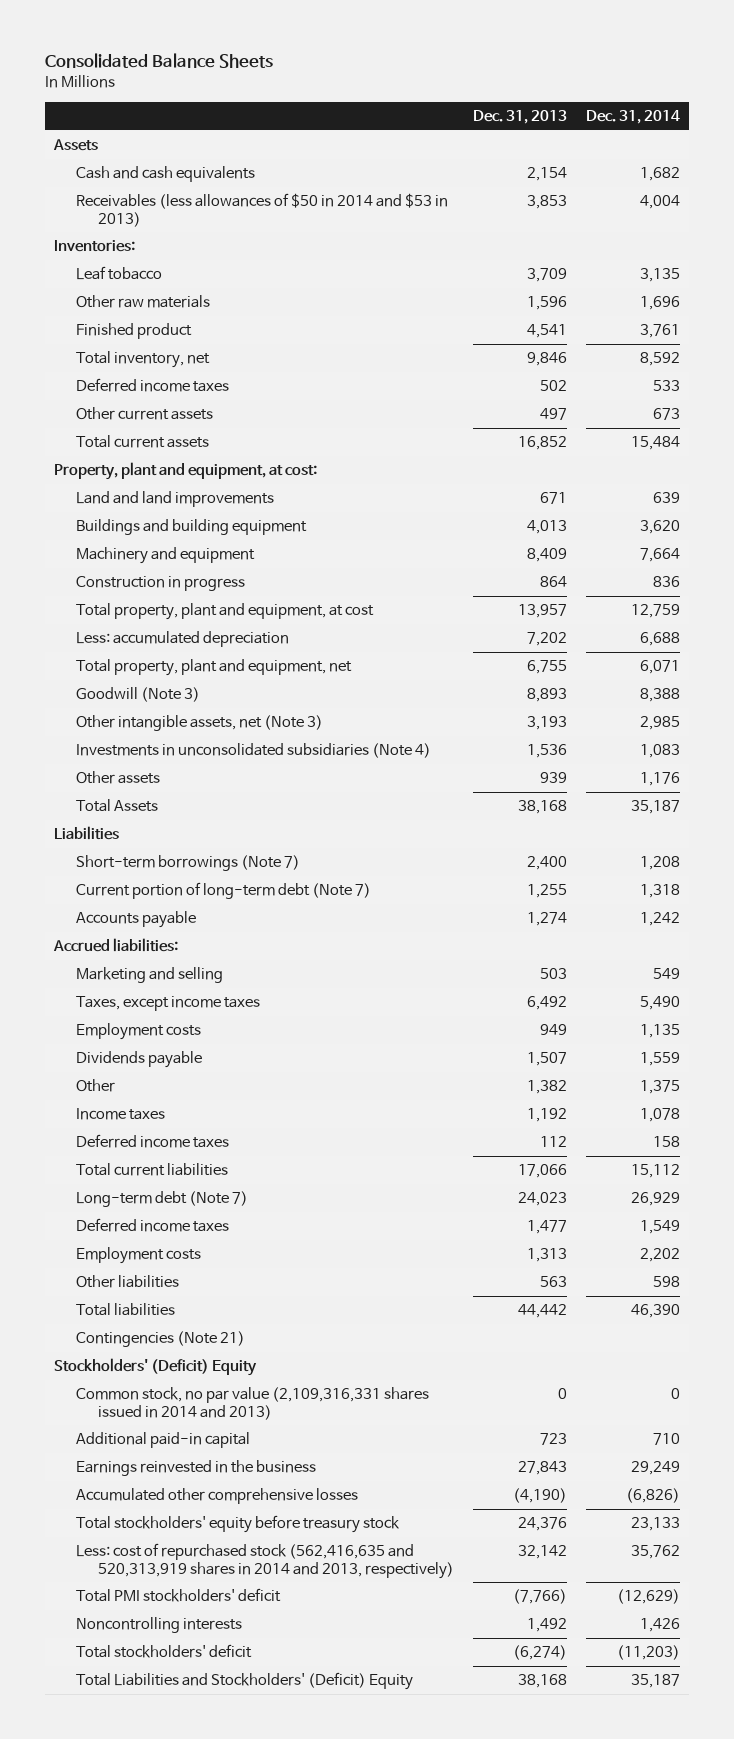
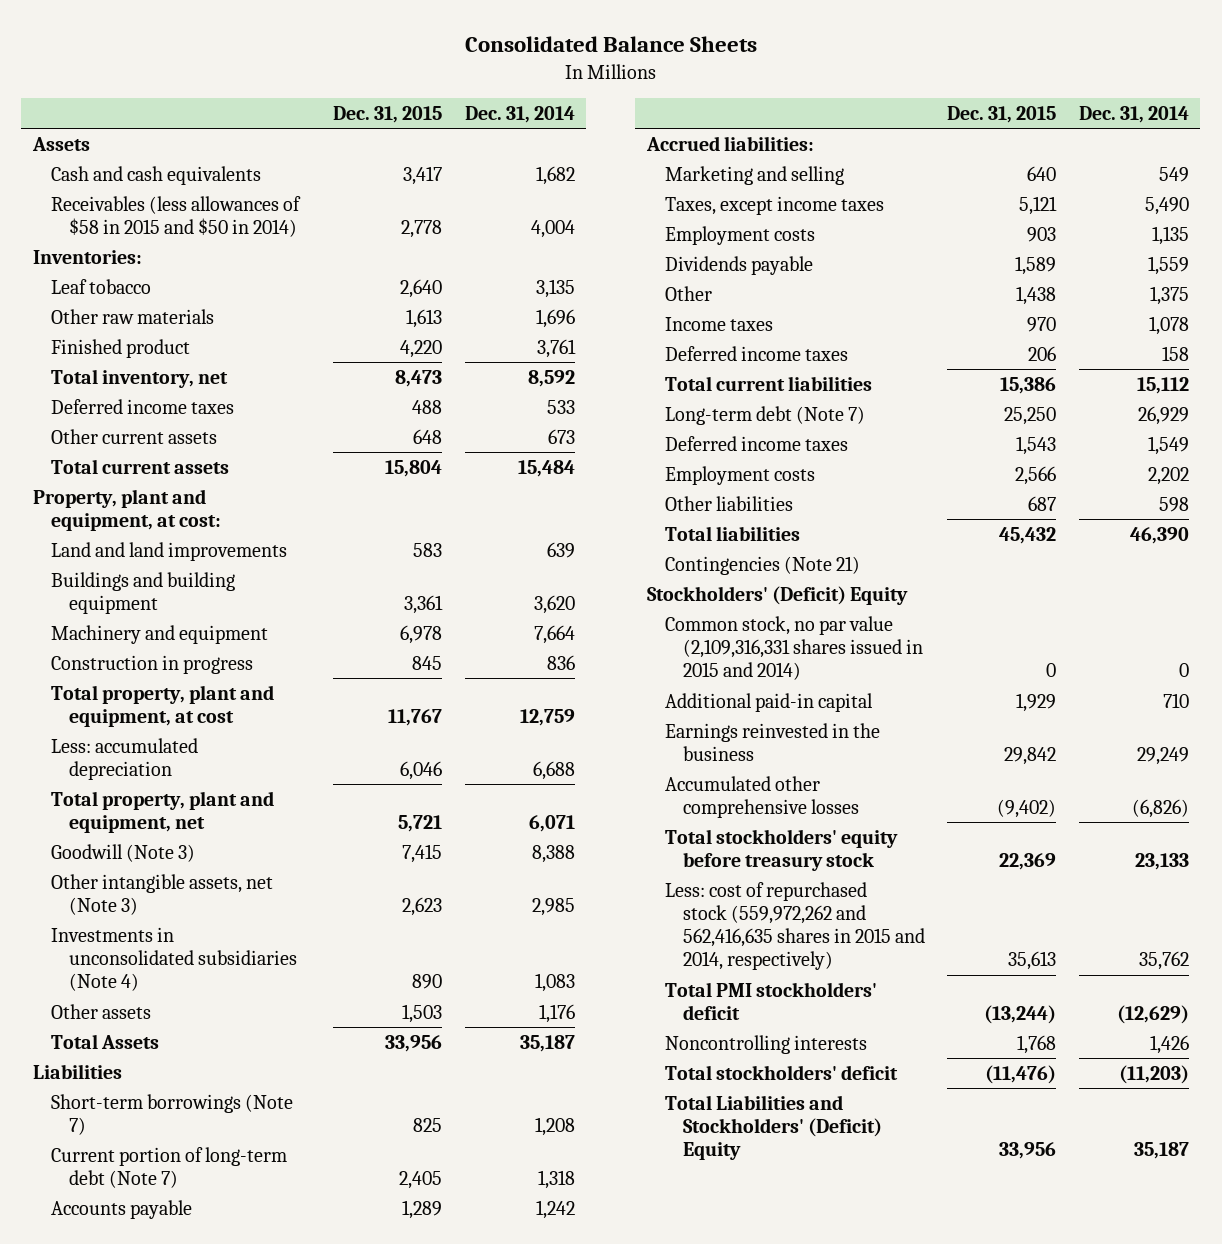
- | Dec. 31, 2013 | Dec. 31, 2014
+ | Dec. 31, 2015 | Dec. 31, 2014
- Receivables (less allowances of $50 in 2014 and $53 in 2013) | 3,853 | 4,004
+ Receivables (less allowances of $58 in 2015 and $50 in 2014) | 2,778 | 4,004
- Common stock, no par value (2,109,316,331 shares issued in 2014 and 2013) | 0 | 0
+ Common stock, no par value (2,109,316,331 shares issued in 2015 and 2014) | 0 | 0
- Less: cost of repurchased stock (562,416,635 and 520,313,919 shares in 2014 and 2013, respectively) | 32,142 | 35,762
+ Less: cost of repurchased stock (559,972,262 and 562,416,635 shares in 2015 and 2014, respectively) | 35,613 | 35,762

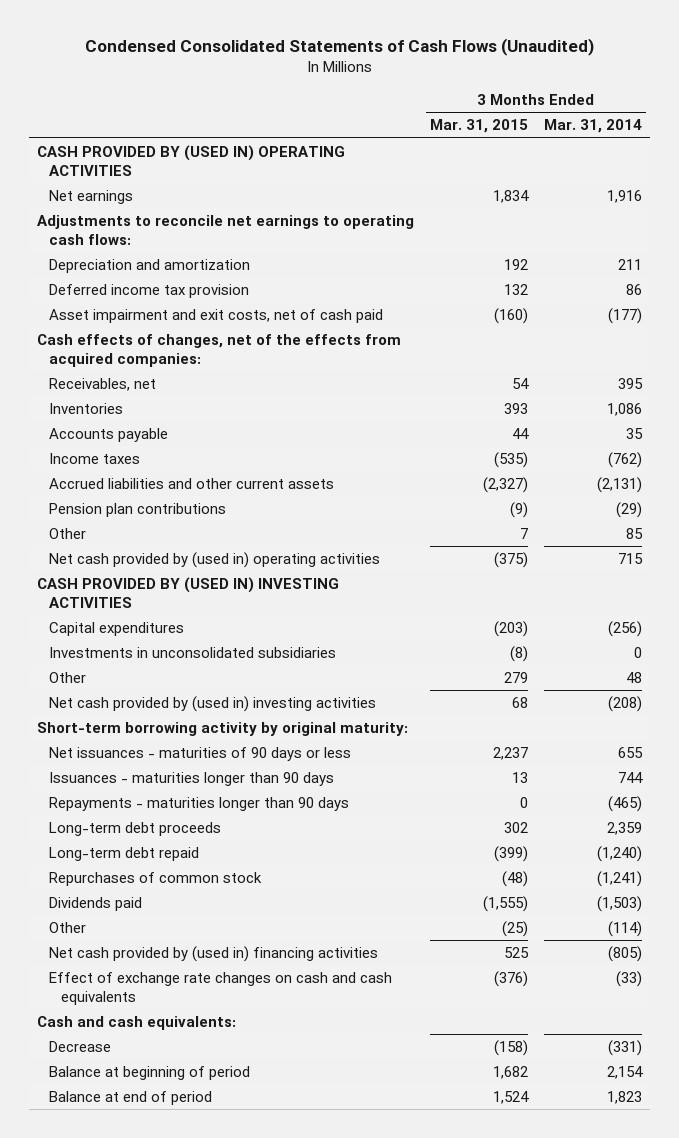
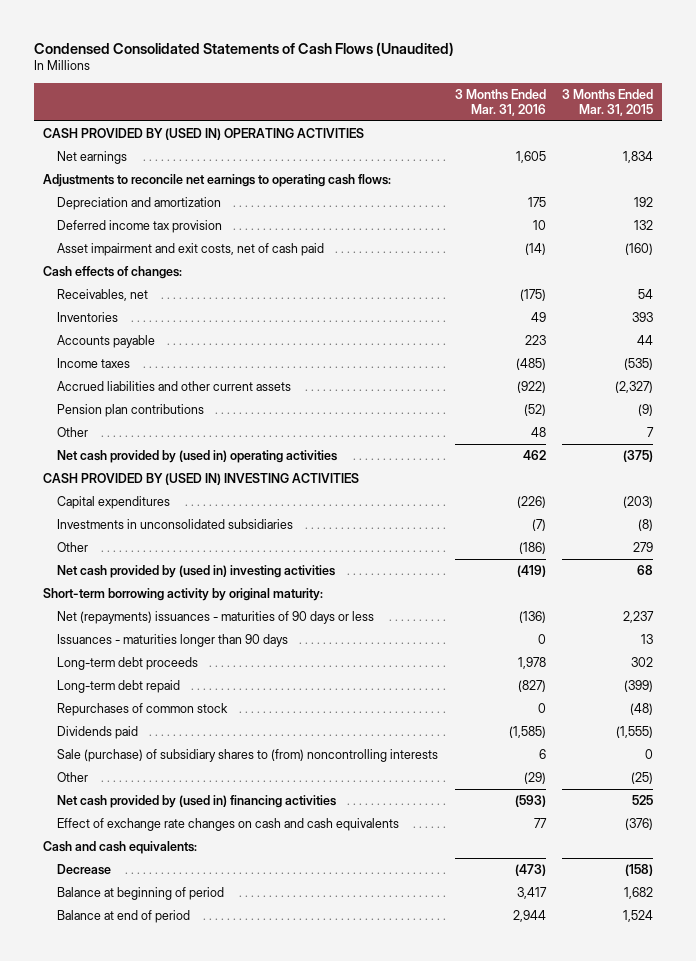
- | 3 Months Ended Mar. 31, 2015 | 3 Months Ended Mar. 31, 2014
+ | 3 Months Ended Mar. 31, 2016 | 3 Months Ended Mar. 31, 2015
- Cash effects of changes, net of the effects from acquired companies:
+ Cash effects of changes:
- Net issuances - maturities of 90 days or less | 2,237 | 655
+ Net (repayments) issuances - maturities of 90 days or less | (136) | 2,237
- Repayments - maturities longer than 90 days | 0 | (465)
+ Sale (purchase) of subsidiary shares to (from) noncontrolling interests | 6 | 0

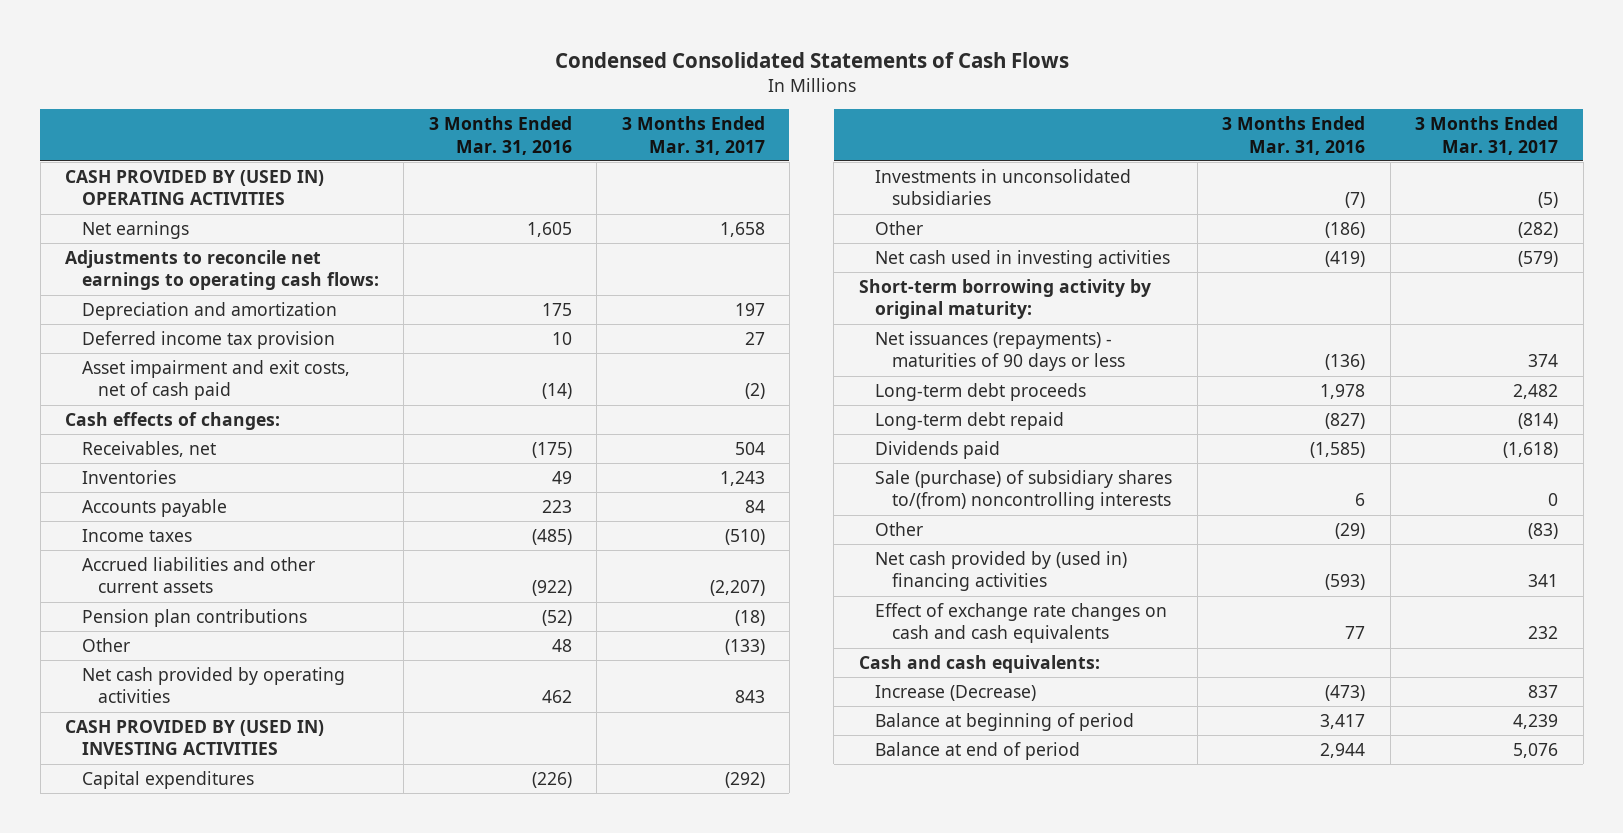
- Condensed Consolidated Statements of Cash Flows (Unaudited)
+ Condensed Consolidated Statements of Cash Flows
- | 3 Months Ended Mar. 31, 2016 | 3 Months Ended Mar. 31, 2015
+ | 3 Months Ended Mar. 31, 2016 | 3 Months Ended Mar. 31, 2017
- Net cash provided by (used in) operating activities | 462 | (375)
+ Net cash provided by operating activities | 462 | 843
- Net cash provided by (used in) investing activities | (419) | 68
+ Net cash used in investing activities | (419) | (579)
- Net (repayments) issuances - maturities of 90 days or less | (136) | 2,237
- Issuances - maturities longer than 90 days | 0 | 13
+ Net issuances (repayments) - maturities of 90 days or less | (136) | 374
- Repurchases of common stock | 0 | (48)
- Sale (purchase) of subsidiary shares to (from) noncontrolling interests | 6 | 0
+ Sale (purchase) of subsidiary shares to/(from) noncontrolling interests | 6 | 0
- Decrease | (473) | (158)
+ Increase (Decrease) | (473) | 837

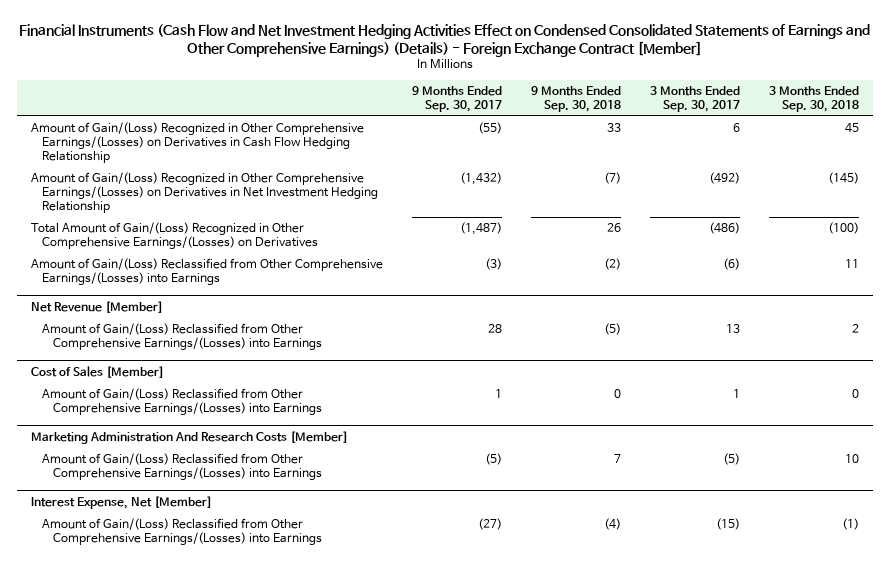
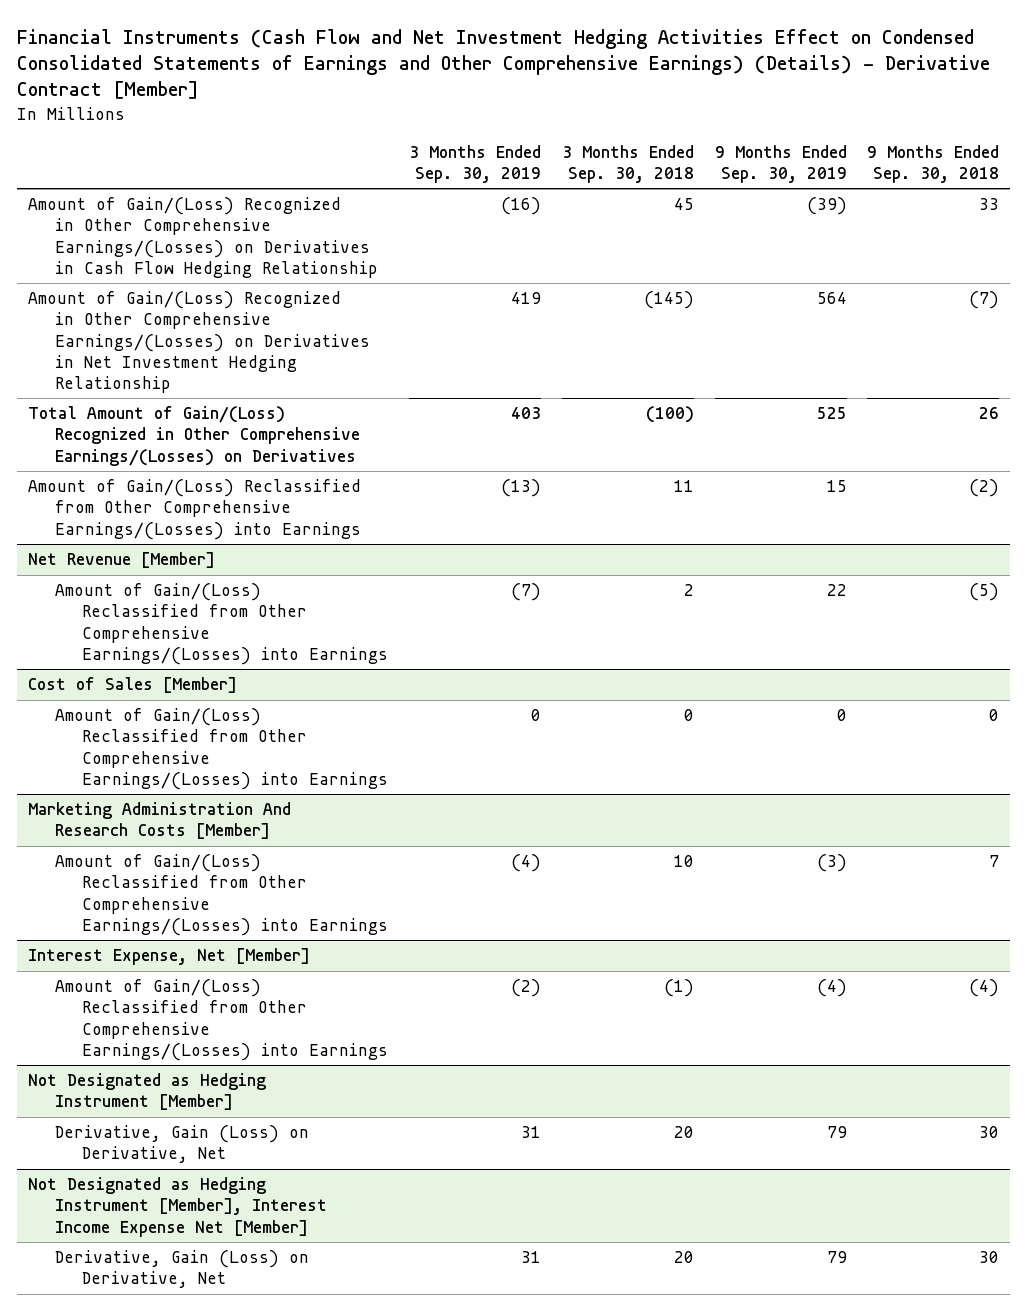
- Financial Instruments (Cash Flow and Net Investment Hedging Activities Effect on Condensed Consolidated Statements of Earnings and Other Comprehensive Earnings) (Details) - Foreign Exchange Contract [Member]
+ Financial Instruments (Cash Flow and Net Investment Hedging Activities Effect on Condensed Consolidated Statements of Earnings and Other Comprehensive Earnings) (Details) - Derivative Contract [Member]
- | 9 Months Ended Sep. 30, 2017 | 9 Months Ended Sep. 30, 2018 | 3 Months Ended Sep. 30, 2017 | 3 Months Ended Sep. 30, 2018
+ | 3 Months Ended Sep. 30, 2019 | 3 Months Ended Sep. 30, 2018 | 9 Months Ended Sep. 30, 2019 | 9 Months Ended Sep. 30, 2018
+ Not Designated as Hedging Instrument [Member]
+ Derivative, Gain (Loss) on Derivative, Net | 31 | 20 | 79 | 30
+ Not Designated as Hedging Instrument [Member], Interest Income Expense Net [Member]
+ Derivative, Gain (Loss) on Derivative, Net | 31 | 20 | 79 | 30

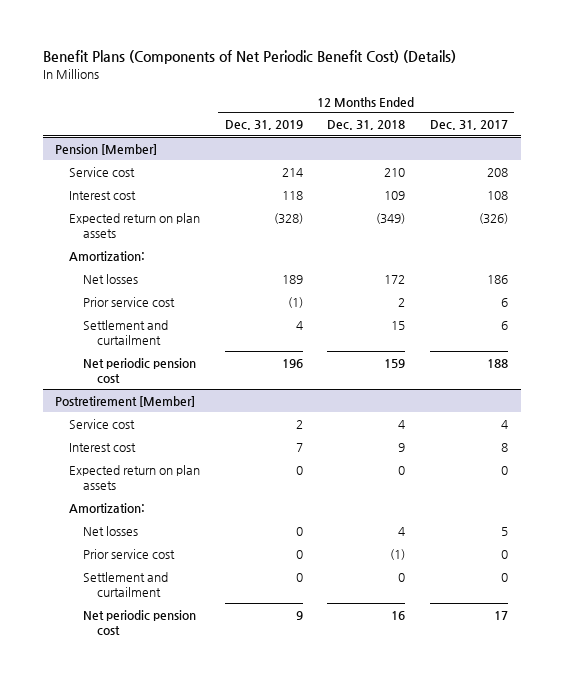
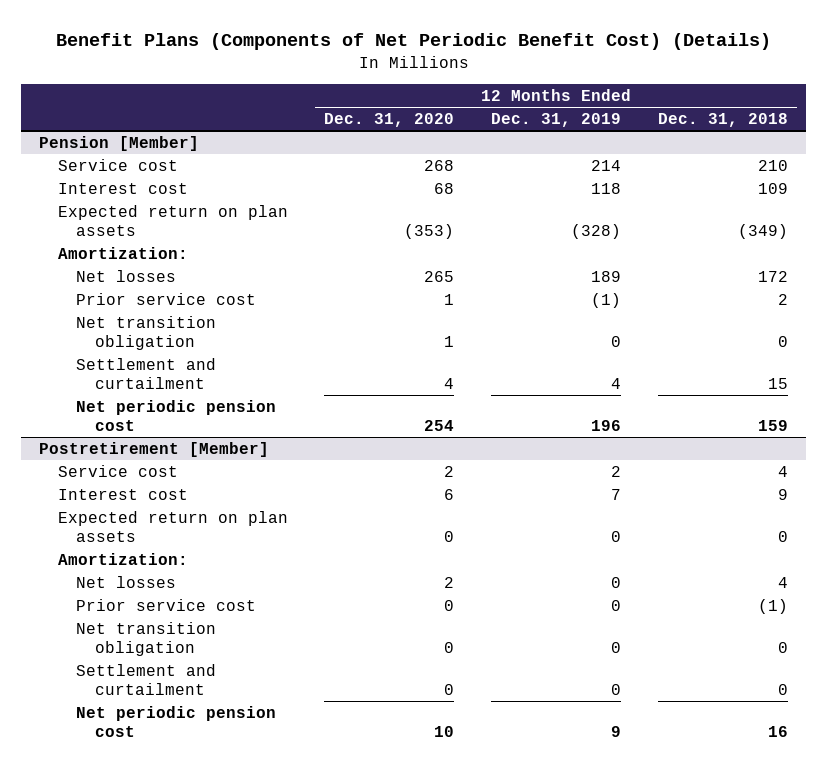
- | 12 Months Ended Dec. 31, 2019 | 12 Months Ended Dec. 31, 2018 | 12 Months Ended Dec. 31, 2017
+ | 12 Months Ended Dec. 31, 2020 | 12 Months Ended Dec. 31, 2019 | 12 Months Ended Dec. 31, 2018
@ Pension [Member]
+ Net transition obligation | 1 | 0 | 0
@ Postretirement [Member]
+ Net transition obligation | 0 | 0 | 0

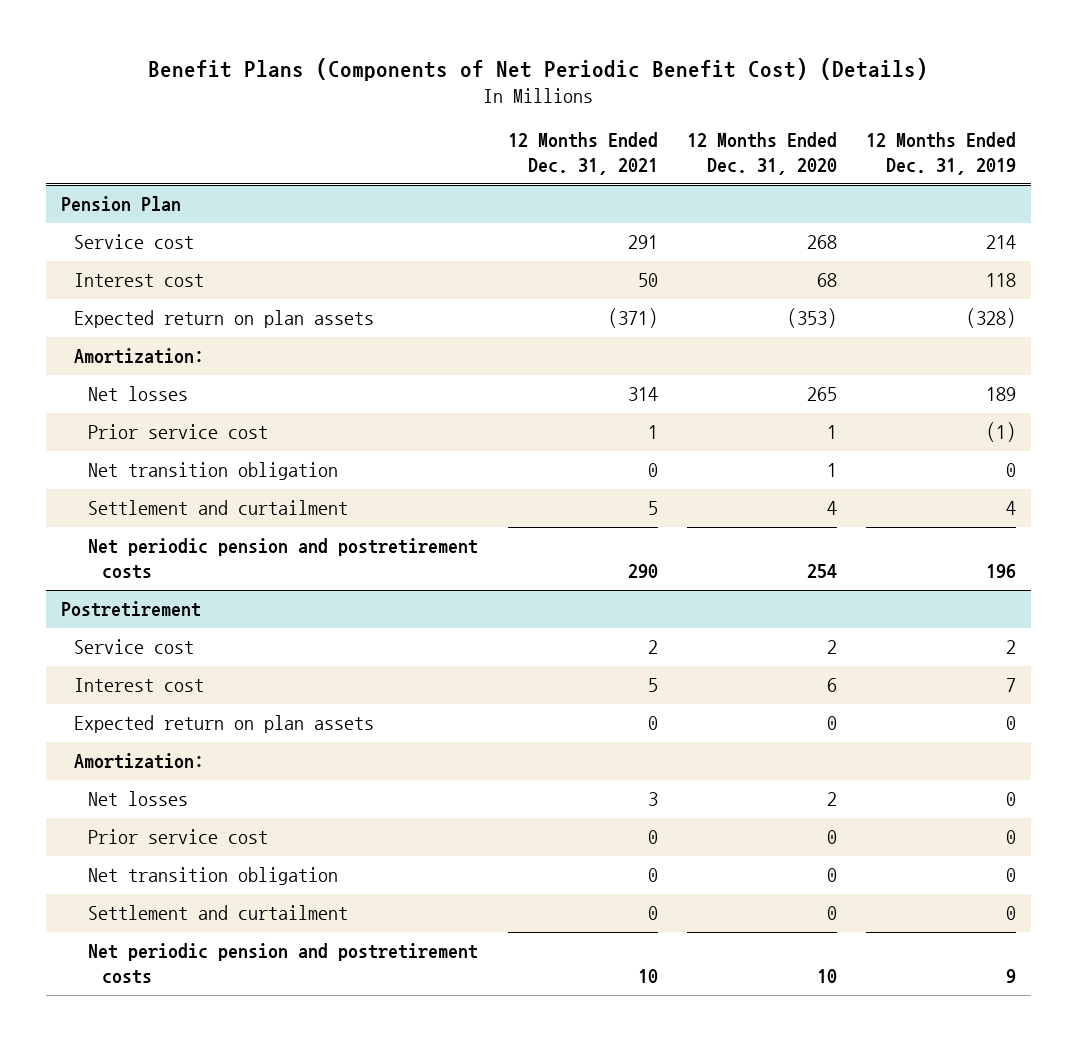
- | 12 Months Ended Dec. 31, 2020 | 12 Months Ended Dec. 31, 2019 | 12 Months Ended Dec. 31, 2018
+ | 12 Months Ended Dec. 31, 2021 | 12 Months Ended Dec. 31, 2020 | 12 Months Ended Dec. 31, 2019
- Pension [Member]
+ Pension Plan
- Net periodic pension cost | 254 | 196 | 159
- Postretirement [Member]
+ Net periodic pension and postretirement costs | 290 | 254 | 196
+ Postretirement
- Net periodic pension cost | 10 | 9 | 16
+ Net periodic pension and postretirement costs | 10 | 10 | 9

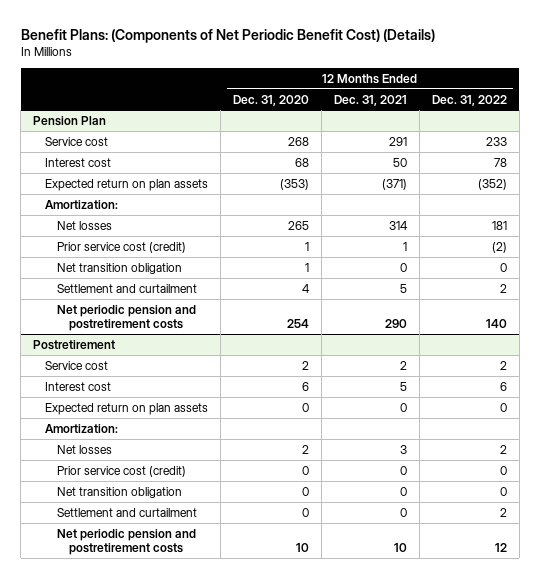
- Benefit Plans (Components of Net Periodic Benefit Cost) (Details)
+ Benefit Plans: (Components of Net Periodic Benefit Cost) (Details)
- | 12 Months Ended Dec. 31, 2021 | 12 Months Ended Dec. 31, 2020 | 12 Months Ended Dec. 31, 2019
+ | 12 Months Ended Dec. 31, 2020 | 12 Months Ended Dec. 31, 2021 | 12 Months Ended Dec. 31, 2022
@ Pension Plan
- Prior service cost | 1 | 1 | (1)
+ Prior service cost (credit) | 1 | 1 | (2)
@ Postretirement
- Prior service cost | 0 | 0 | 0
+ Prior service cost (credit) | 0 | 0 | 0

